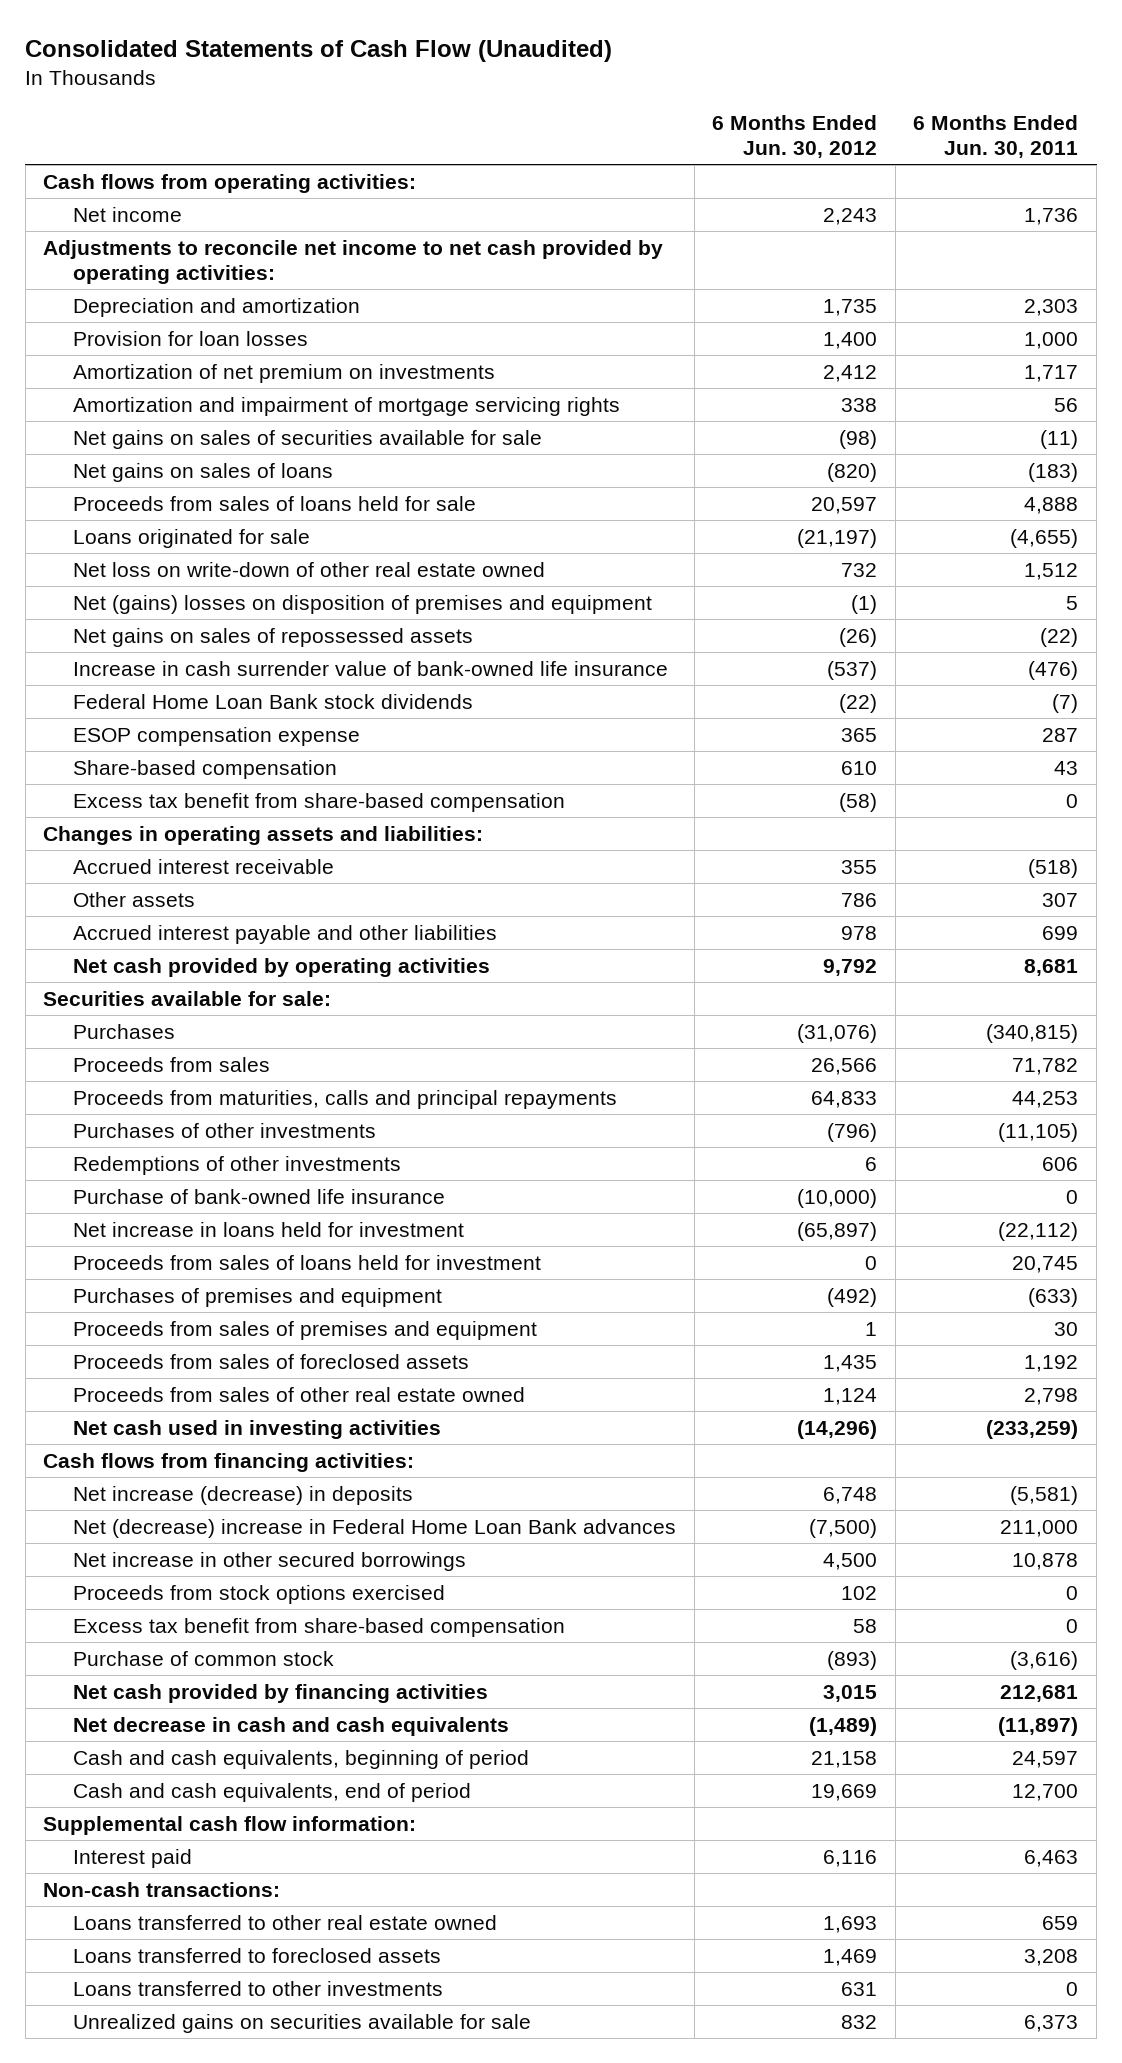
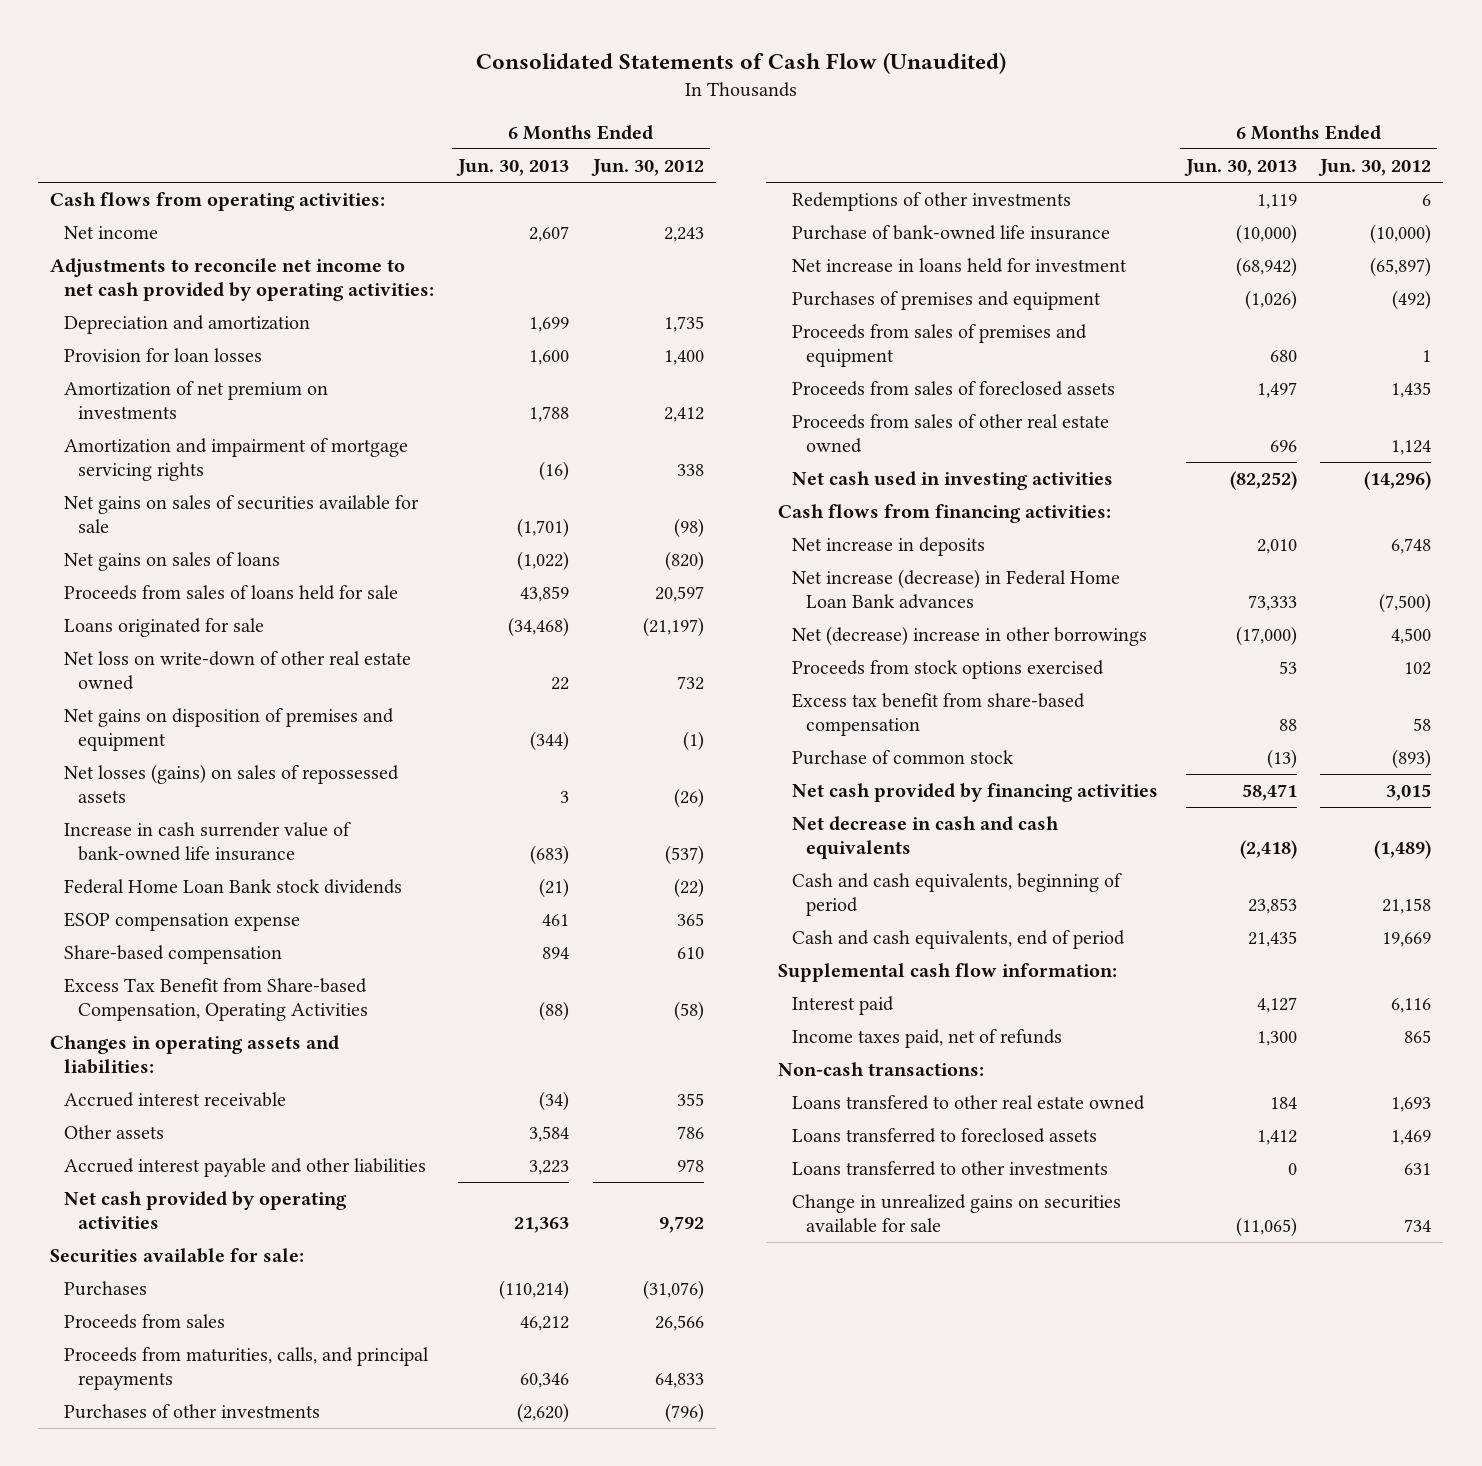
- | 6 Months Ended Jun. 30, 2012 | 6 Months Ended Jun. 30, 2011
+ | 6 Months Ended Jun. 30, 2013 | 6 Months Ended Jun. 30, 2012
- Net (gains) losses on disposition of premises and equipment | (1) | 5
- Net gains on sales of repossessed assets | (26) | (22)
+ Net gains on disposition of premises and equipment | (344) | (1)
+ Net losses (gains) on sales of repossessed assets | 3 | (26)
- Excess tax benefit from share-based compensation | (58) | 0
+ Excess Tax Benefit from Share-based Compensation, Operating Activities | (88) | (58)
- Proceeds from maturities, calls and principal repayments | 64,833 | 44,253
+ Proceeds from maturities, calls, and principal repayments | 60,346 | 64,833
- Proceeds from sales of loans held for investment | 0 | 20,745
- Net increase (decrease) in deposits | 6,748 | (5,581)
- Net (decrease) increase in Federal Home Loan Bank advances | (7,500) | 211,000
- Net increase in other secured borrowings | 4,500 | 10,878
+ Net increase in deposits | 2,010 | 6,748
+ Net increase (decrease) in Federal Home Loan Bank advances | 73,333 | (7,500)
+ Net (decrease) increase in other borrowings | (17,000) | 4,500
+ Income taxes paid, net of refunds | 1,300 | 865
- Loans transferred to other real estate owned | 1,693 | 659
+ Loans transfered to other real estate owned | 184 | 1,693
- Unrealized gains on securities available for sale | 832 | 6,373
+ Change in unrealized gains on securities available for sale | (11,065) | 734

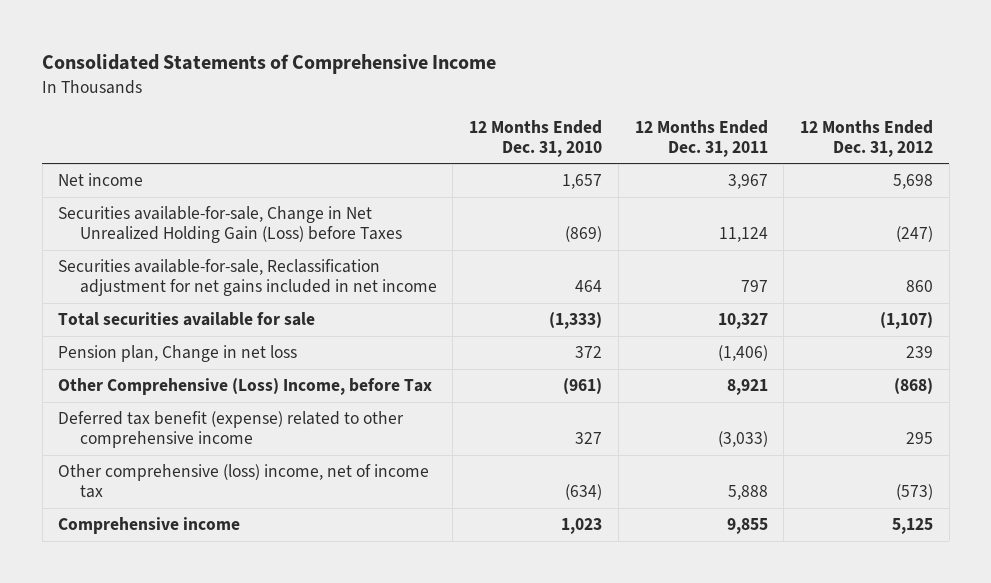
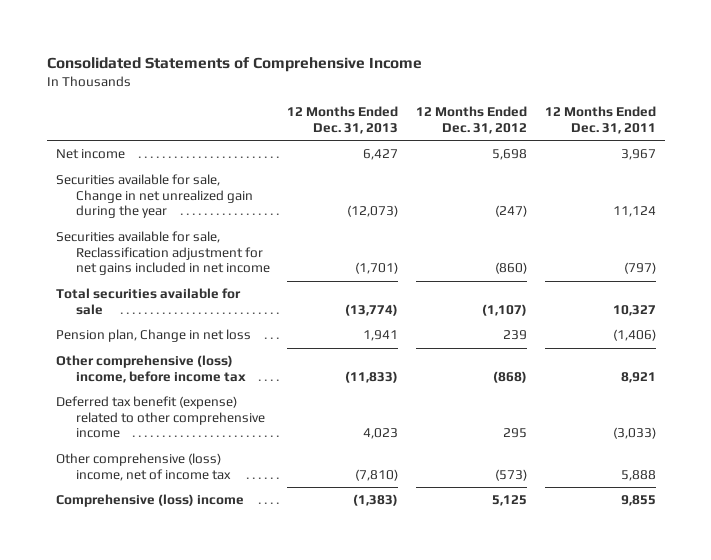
- | 12 Months Ended Dec. 31, 2010 | 12 Months Ended Dec. 31, 2011 | 12 Months Ended Dec. 31, 2012
+ | 12 Months Ended Dec. 31, 2013 | 12 Months Ended Dec. 31, 2012 | 12 Months Ended Dec. 31, 2011
- Securities available-for-sale, Change in Net Unrealized Holding Gain (Loss) before Taxes | (869) | 11,124 | (247)
- Securities available-for-sale, Reclassification adjustment for net gains included in net income | 464 | 797 | 860
+ Securities available for sale, Change in net unrealized gain during the year | (12,073) | (247) | 11,124
+ Securities available for sale, Reclassification adjustment for net gains included in net income | (1,701) | (860) | (797)
- Other Comprehensive (Loss) Income, before Tax | (961) | 8,921 | (868)
+ Other comprehensive (loss) income, before income tax | (11,833) | (868) | 8,921
- Comprehensive income | 1,023 | 9,855 | 5,125
+ Comprehensive (loss) income | (1,383) | 5,125 | 9,855

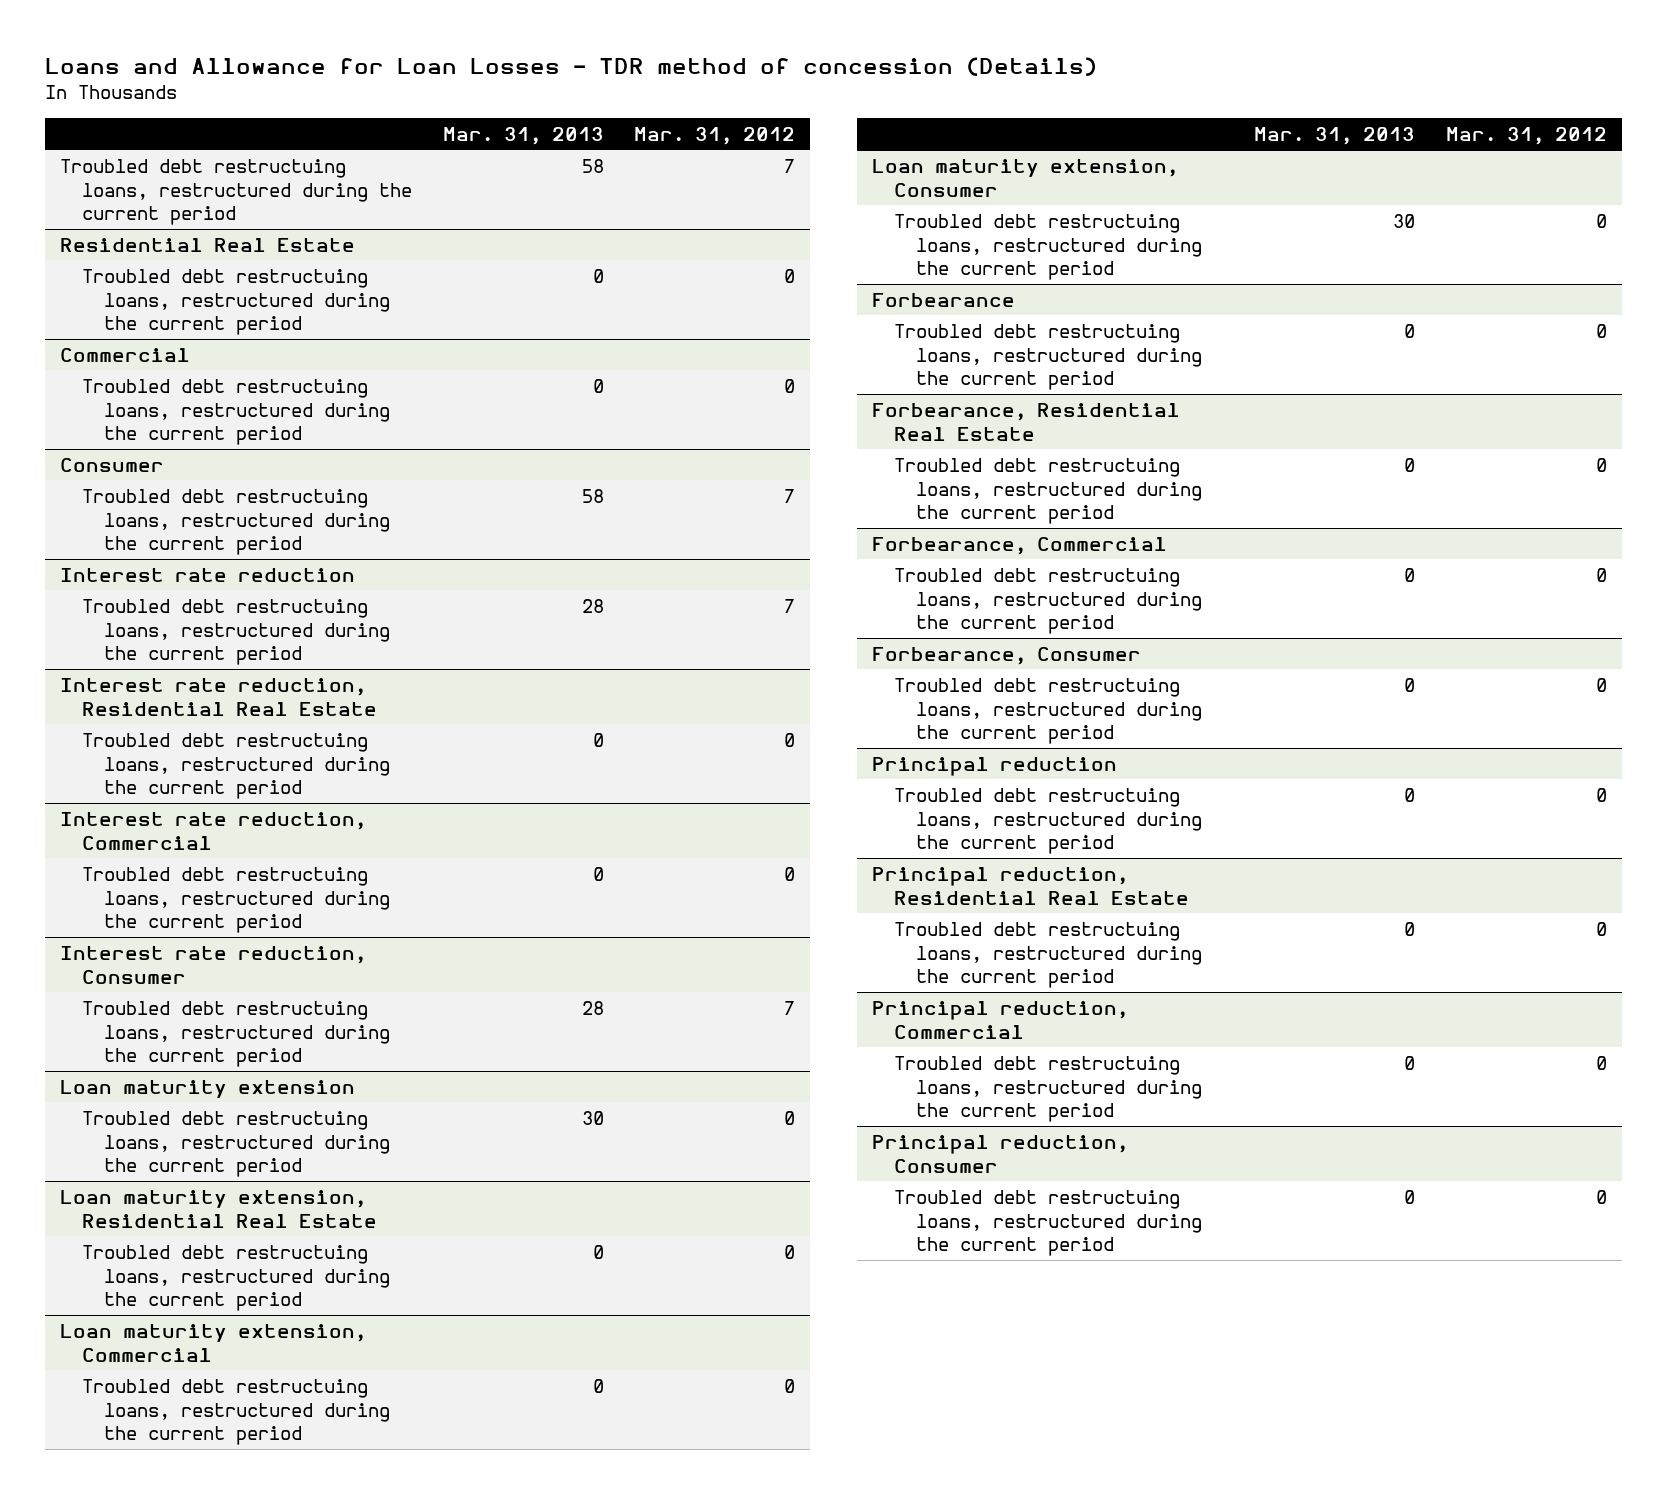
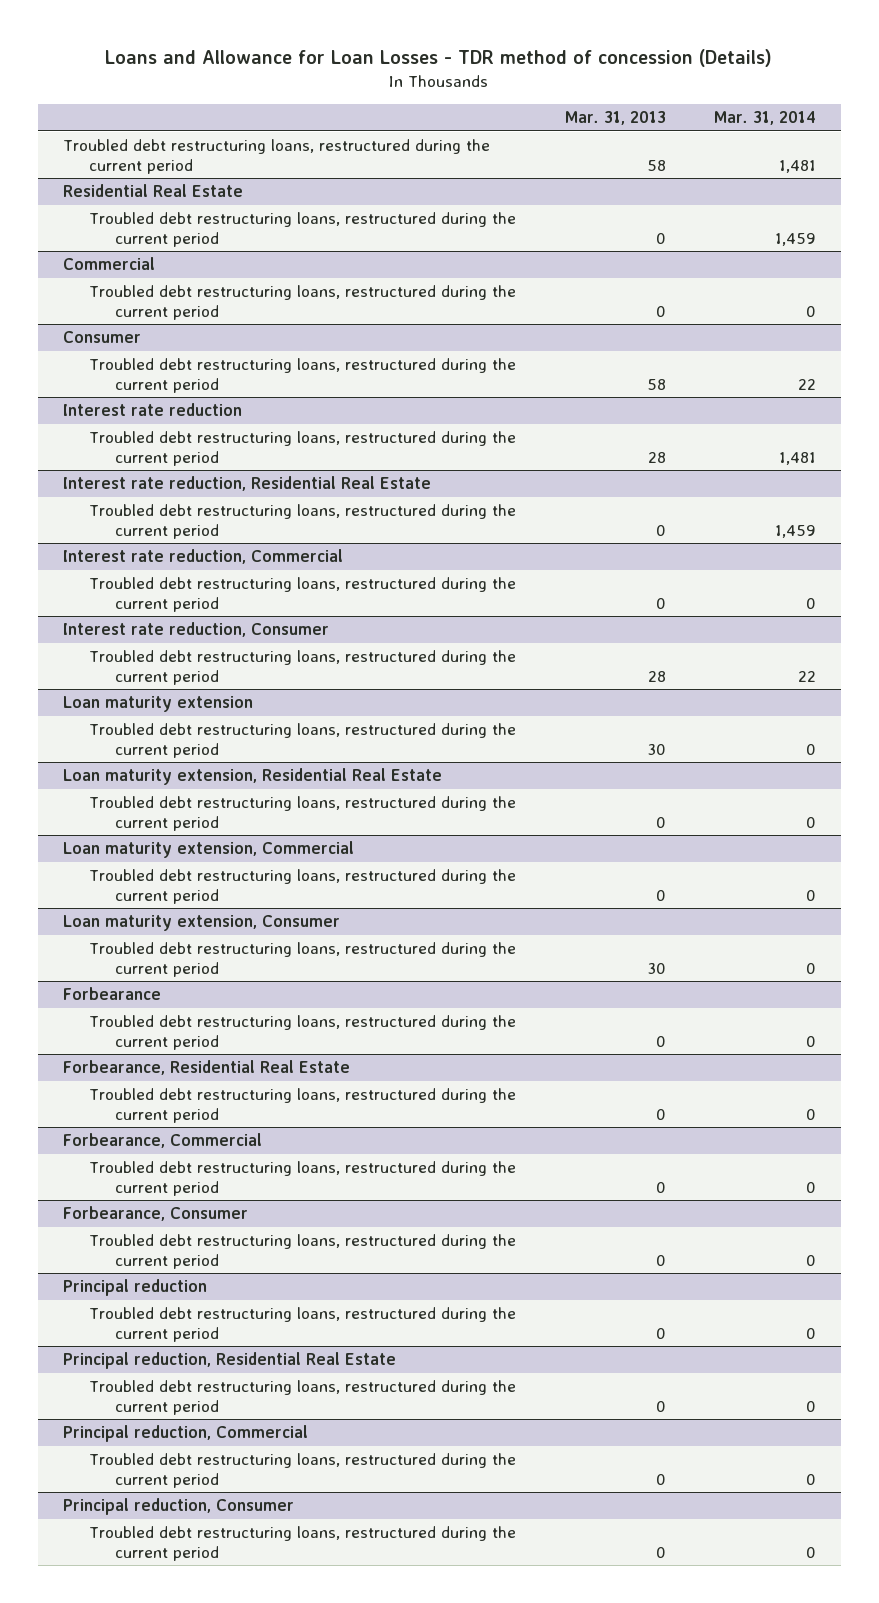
- | Mar. 31, 2013 | Mar. 31, 2012
+ | Mar. 31, 2013 | Mar. 31, 2014
- Troubled debt restructuing loans, restructured during the current period | 58 | 7
+ Troubled debt restructuring loans, restructured during the current period | 58 | 1,481
@ Residential Real Estate
- Troubled debt restructuing loans, restructured during the current period | 0 | 0
+ Troubled debt restructuring loans, restructured during the current period | 0 | 1,459
@ Commercial
- Troubled debt restructuing loans, restructured during the current period | 0 | 0
+ Troubled debt restructuring loans, restructured during the current period | 0 | 0
@ Consumer
- Troubled debt restructuing loans, restructured during the current period | 58 | 7
+ Troubled debt restructuring loans, restructured during the current period | 58 | 22
@ Interest rate reduction
- Troubled debt restructuing loans, restructured during the current period | 28 | 7
+ Troubled debt restructuring loans, restructured during the current period | 28 | 1,481
@ Interest rate reduction, Residential Real Estate
- Troubled debt restructuing loans, restructured during the current period | 0 | 0
+ Troubled debt restructuring loans, restructured during the current period | 0 | 1,459
@ Interest rate reduction, Commercial
- Troubled debt restructuing loans, restructured during the current period | 0 | 0
+ Troubled debt restructuring loans, restructured during the current period | 0 | 0
@ Interest rate reduction, Consumer
- Troubled debt restructuing loans, restructured during the current period | 28 | 7
+ Troubled debt restructuring loans, restructured during the current period | 28 | 22
@ Loan maturity extension
- Troubled debt restructuing loans, restructured during the current period | 30 | 0
+ Troubled debt restructuring loans, restructured during the current period | 30 | 0
@ Loan maturity extension, Residential Real Estate
- Troubled debt restructuing loans, restructured during the current period | 0 | 0
+ Troubled debt restructuring loans, restructured during the current period | 0 | 0
@ Loan maturity extension, Commercial
- Troubled debt restructuing loans, restructured during the current period | 0 | 0
+ Troubled debt restructuring loans, restructured during the current period | 0 | 0
@ Loan maturity extension, Consumer
- Troubled debt restructuing loans, restructured during the current period | 30 | 0
+ Troubled debt restructuring loans, restructured during the current period | 30 | 0
@ Forbearance
- Troubled debt restructuing loans, restructured during the current period | 0 | 0
+ Troubled debt restructuring loans, restructured during the current period | 0 | 0
@ Forbearance, Residential Real Estate
- Troubled debt restructuing loans, restructured during the current period | 0 | 0
+ Troubled debt restructuring loans, restructured during the current period | 0 | 0
@ Forbearance, Commercial
- Troubled debt restructuing loans, restructured during the current period | 0 | 0
+ Troubled debt restructuring loans, restructured during the current period | 0 | 0
@ Forbearance, Consumer
- Troubled debt restructuing loans, restructured during the current period | 0 | 0
+ Troubled debt restructuring loans, restructured during the current period | 0 | 0
@ Principal reduction
- Troubled debt restructuing loans, restructured during the current period | 0 | 0
+ Troubled debt restructuring loans, restructured during the current period | 0 | 0
@ Principal reduction, Residential Real Estate
- Troubled debt restructuing loans, restructured during the current period | 0 | 0
+ Troubled debt restructuring loans, restructured during the current period | 0 | 0
@ Principal reduction, Commercial
- Troubled debt restructuing loans, restructured during the current period | 0 | 0
+ Troubled debt restructuring loans, restructured during the current period | 0 | 0
@ Principal reduction, Consumer
- Troubled debt restructuing loans, restructured during the current period | 0 | 0
+ Troubled debt restructuring loans, restructured during the current period | 0 | 0

